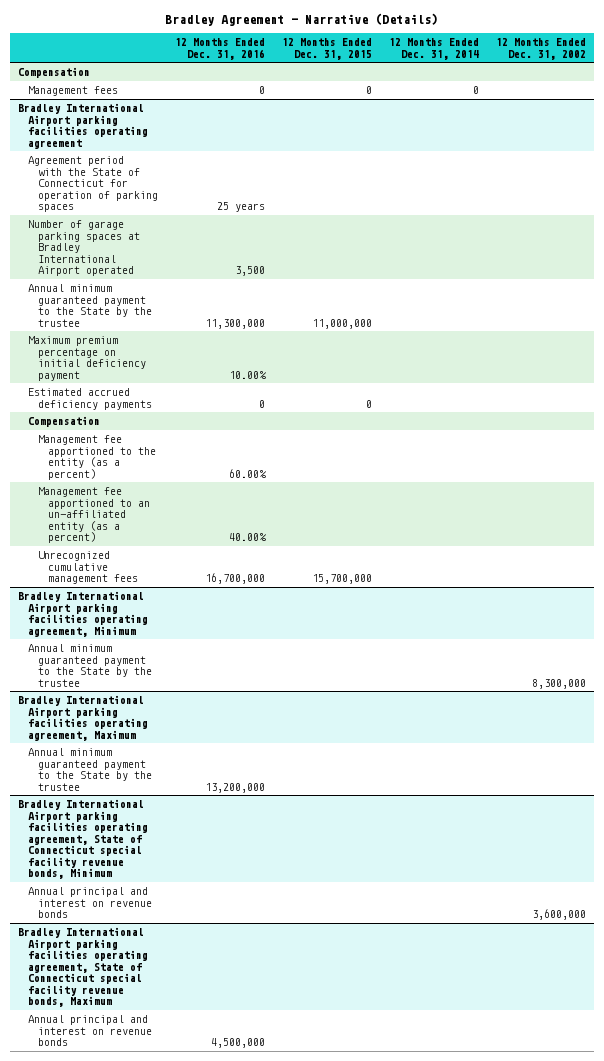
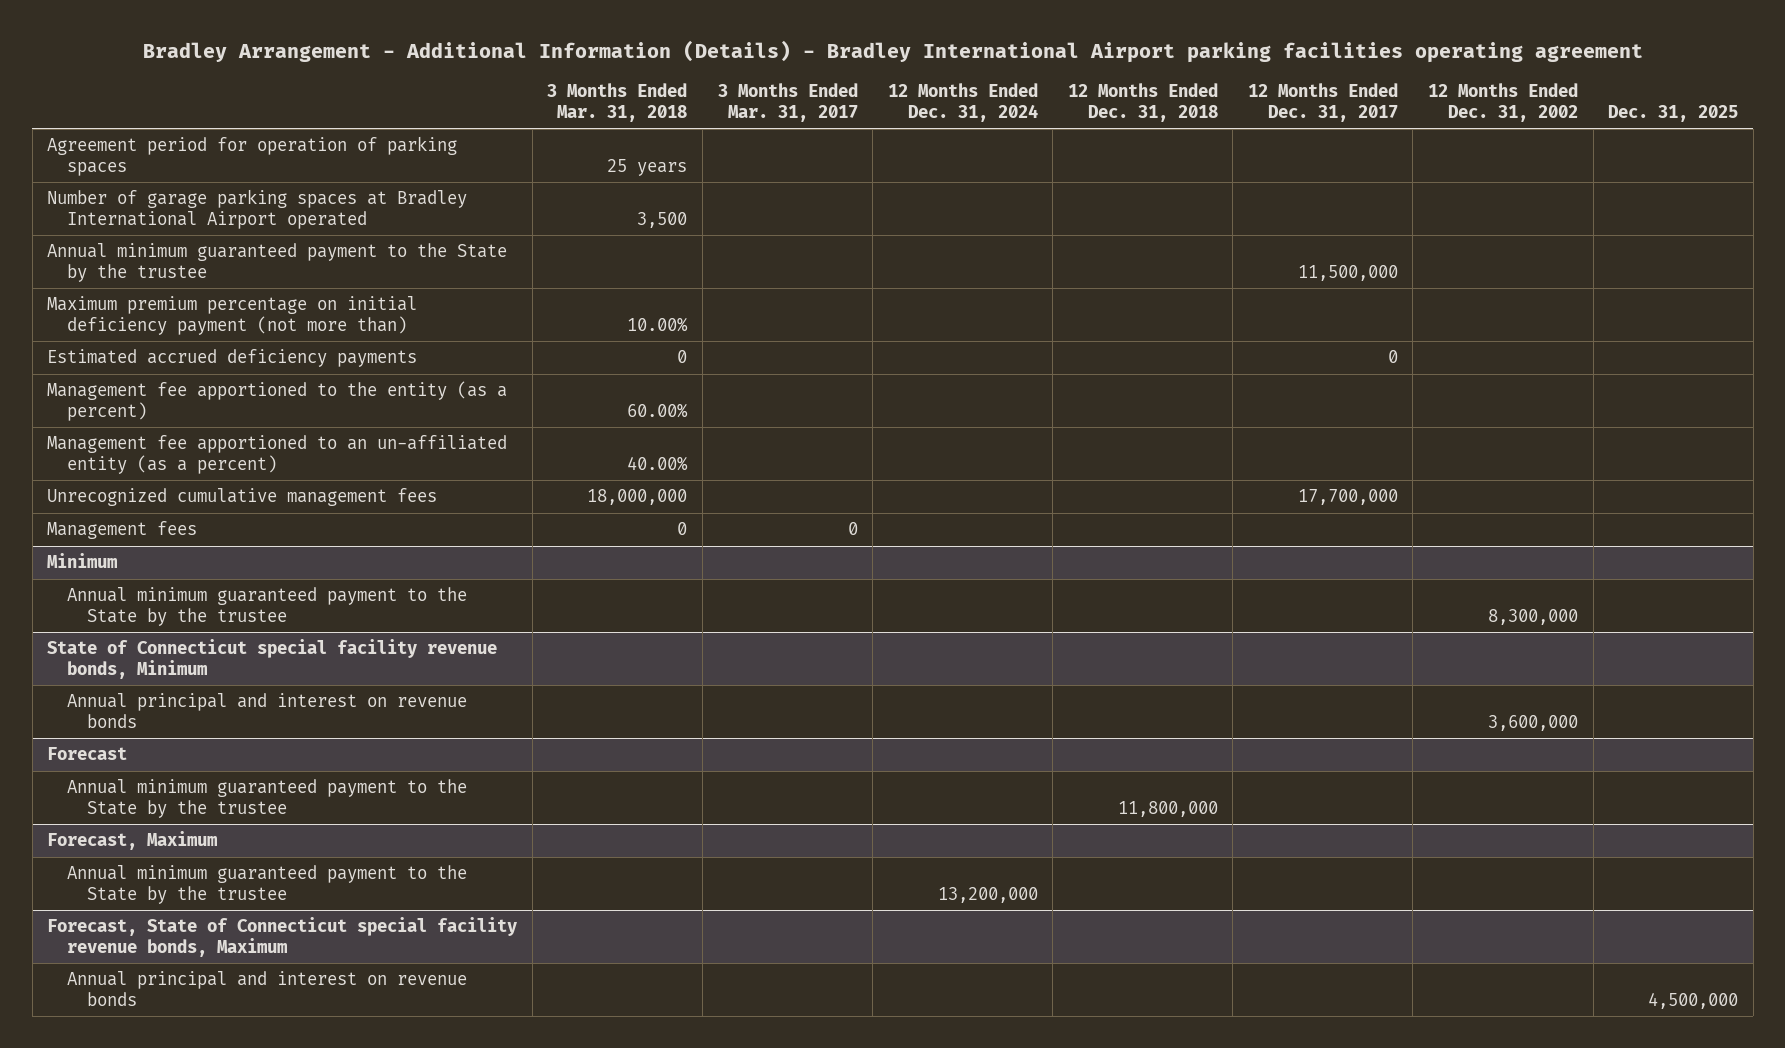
- Bradley Agreement - Narrative (Details)
+ Bradley Arrangement - Additional Information (Details) - Bradley International Airport parking facilities operating agreement
- | 12 Months Ended Dec. 31, 2016 | 12 Months Ended Dec. 31, 2015 | 12 Months Ended Dec. 31, 2014 | 12 Months Ended Dec. 31, 2002
+ | 3 Months Ended Mar. 31, 2018 | 3 Months Ended Mar. 31, 2017 | 12 Months Ended Dec. 31, 2024 | 12 Months Ended Dec. 31, 2018 | 12 Months Ended Dec. 31, 2017 | 12 Months Ended Dec. 31, 2002 | Dec. 31, 2025
- Compensation
+ Agreement period for operation of parking spaces | 25 years | | | | | |
+ Number of garage parking spaces at Bradley International Airport operated | 3,500 | | | | | |
+ Annual minimum guaranteed payment to the State by the trustee | | | | | 11,500,000 | |
+ Maximum premium percentage on initial deficiency payment (not more than) | 10.00% | | | | | |
+ Estimated accrued deficiency payments | 0 | | | | 0 | |
+ Management fee apportioned to the entity (as a percent) | 60.00% | | | | | |
+ Management fee apportioned to an un-affiliated entity (as a percent) | 40.00% | | | | | |
+ Unrecognized cumulative management fees | 18,000,000 | | | | 17,700,000 | |
- Bradley International Airport parking facilities operating agreement
- Agreement period with the State of Connecticut for operation of parking spaces | 25 years | | |
- Number of garage parking spaces at Bradley International Airport operated | 3,500 | | |
- Annual minimum guaranteed payment to the State by the trustee | 11,300,000 | 11,000,000 | |
- Maximum premium percentage on initial deficiency payment | 10.00% | | |
- Estimated accrued deficiency payments | 0 | 0 | |
- Compensation
- Management fee apportioned to the entity (as a percent) | 60.00% | | |
- Management fee apportioned to an un-affiliated entity (as a percent) | 40.00% | | |
- Unrecognized cumulative management fees | 16,700,000 | 15,700,000 | |
- Bradley International Airport parking facilities operating agreement, Minimum
+ Minimum
- Bradley International Airport parking facilities operating agreement, Maximum
- Annual minimum guaranteed payment to the State by the trustee | 13,200,000 | | |
- Bradley International Airport parking facilities operating agreement, State of Connecticut special facility revenue bonds, Minimum
+ State of Connecticut special facility revenue bonds, Minimum
- Bradley International Airport parking facilities operating agreement, State of Connecticut special facility revenue bonds, Maximum
+ Forecast
+ Annual minimum guaranteed payment to the State by the trustee | | | | 11,800,000 | | |
+ Forecast, Maximum
+ Annual minimum guaranteed payment to the State by the trustee | | | 13,200,000 | | | |
+ Forecast, State of Connecticut special facility revenue bonds, Maximum

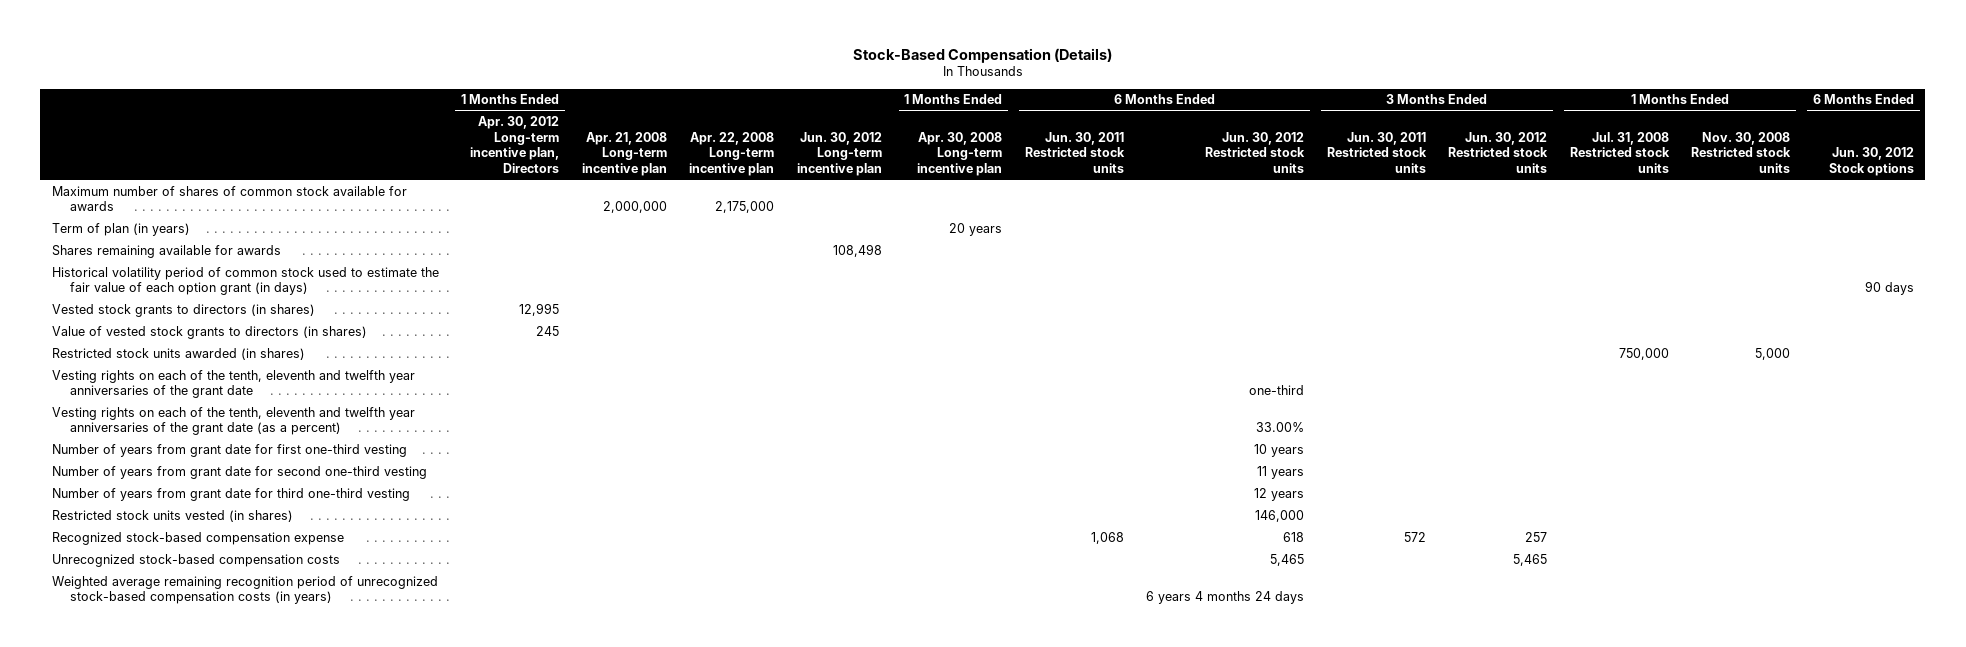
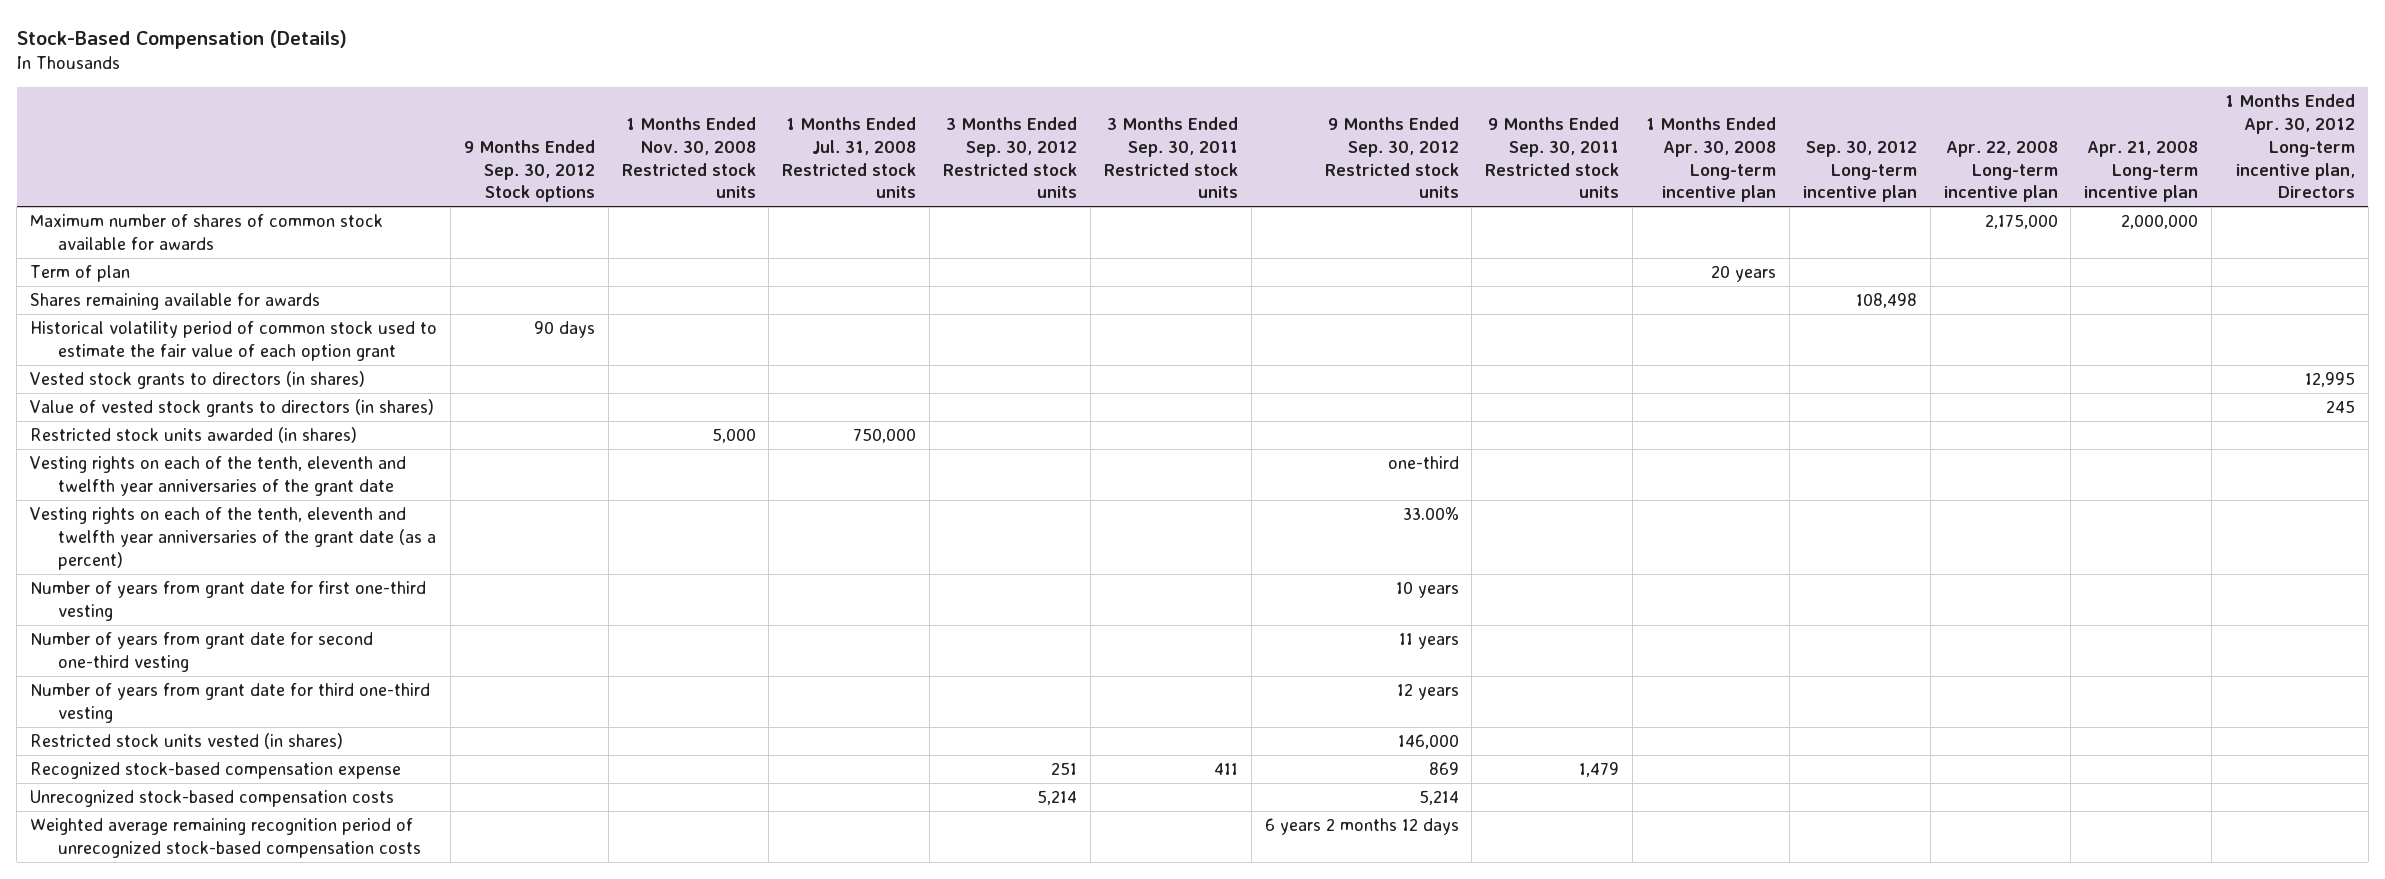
- | 1 Months Ended Apr. 30, 2012 Long-term incentive plan, Directors | Apr. 21, 2008 Long-term incentive plan | Apr. 22, 2008 Long-term incentive plan | Jun. 30, 2012 Long-term incentive plan | 1 Months Ended Apr. 30, 2008 Long-term incentive plan | 6 Months Ended Jun. 30, 2011 Restricted stock units | 6 Months Ended Jun. 30, 2012 Restricted stock units | 3 Months Ended Jun. 30, 2011 Restricted stock units | 3 Months Ended Jun. 30, 2012 Restricted stock units | 1 Months Ended Jul. 31, 2008 Restricted stock units | 1 Months Ended Nov. 30, 2008 Restricted stock units | 6 Months Ended Jun. 30, 2012 Stock options
+ | 9 Months Ended Sep. 30, 2012 Stock options | 1 Months Ended Nov. 30, 2008 Restricted stock units | 1 Months Ended Jul. 31, 2008 Restricted stock units | 3 Months Ended Sep. 30, 2012 Restricted stock units | 3 Months Ended Sep. 30, 2011 Restricted stock units | 9 Months Ended Sep. 30, 2012 Restricted stock units | 9 Months Ended Sep. 30, 2011 Restricted stock units | 1 Months Ended Apr. 30, 2008 Long-term incentive plan | Sep. 30, 2012 Long-term incentive plan | Apr. 22, 2008 Long-term incentive plan | Apr. 21, 2008 Long-term incentive plan | 1 Months Ended Apr. 30, 2012 Long-term incentive plan, Directors
- Term of plan (in years) | | | | | 20 years | | | | | | |
+ Term of plan | | | | | | | | 20 years | | | |
- Historical volatility period of common stock used to estimate the fair value of each option grant (in days) | | | | | | | | | | | | 90 days
+ Historical volatility period of common stock used to estimate the fair value of each option grant | 90 days | | | | | | | | | | |
- Weighted average remaining recognition period of unrecognized stock-based compensation costs (in years) | | | | | | | 6 years 4 months 24 days | | | | |
+ Weighted average remaining recognition period of unrecognized stock-based compensation costs | | | | | | 6 years 2 months 12 days | | | | | |

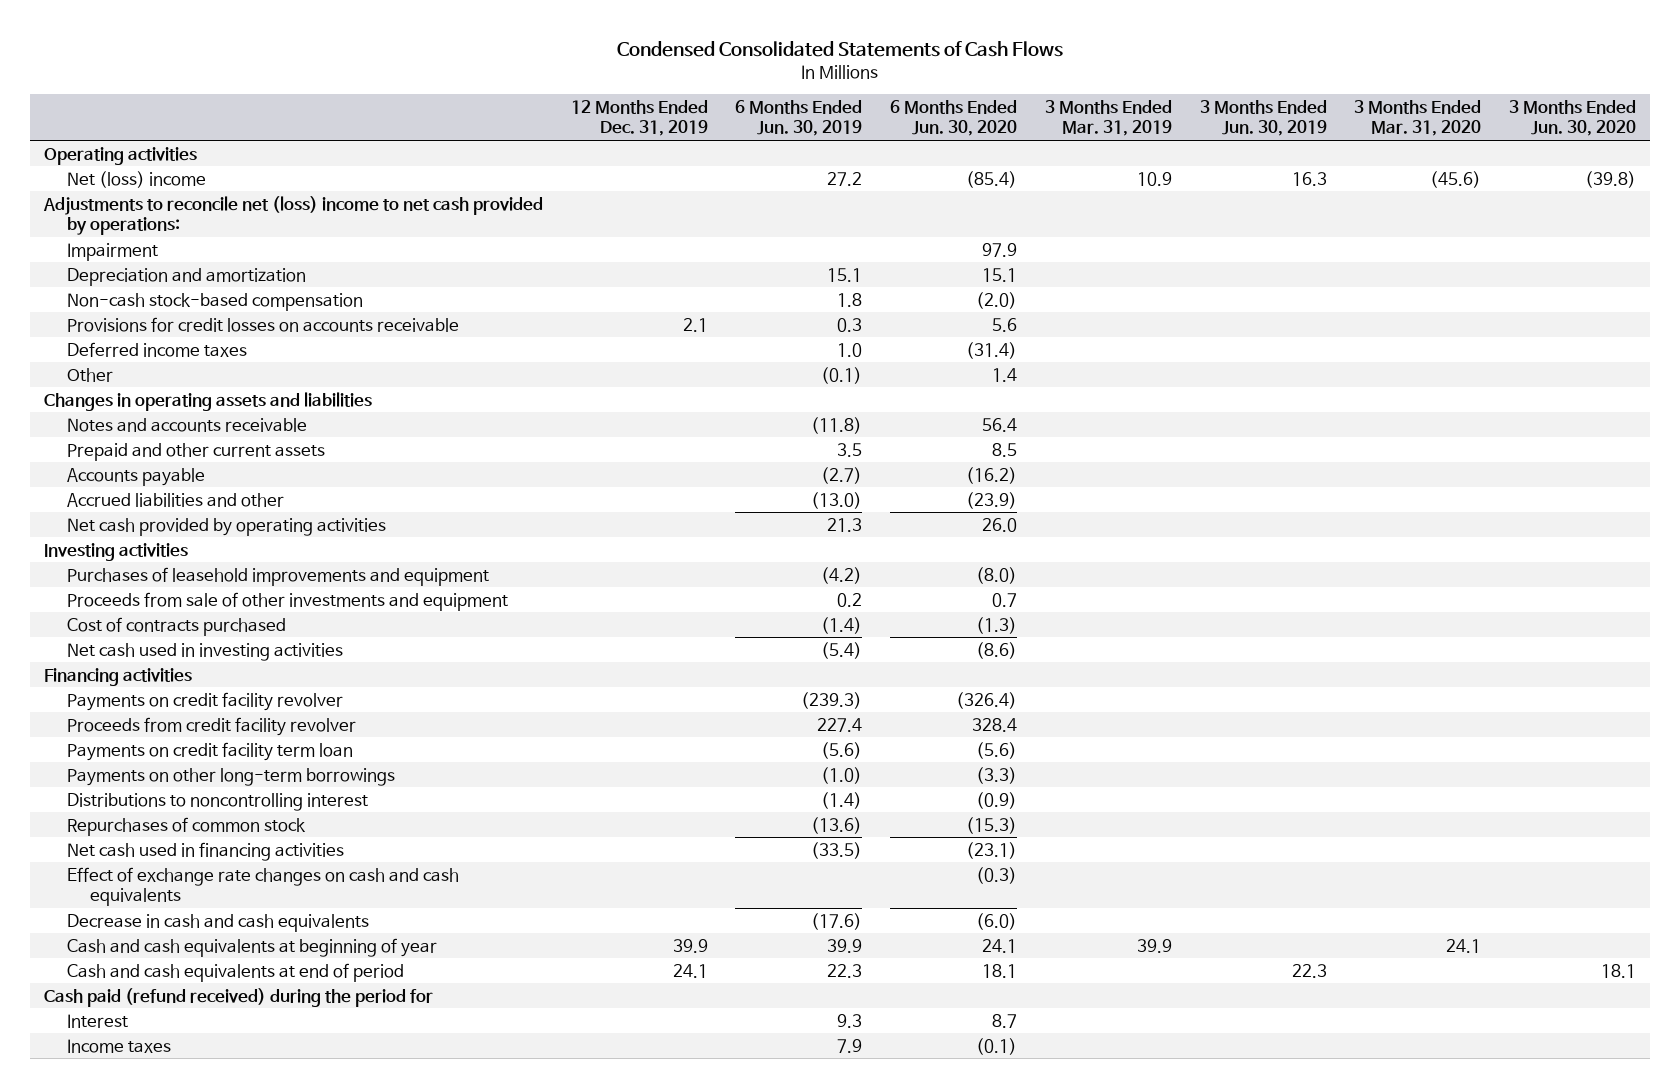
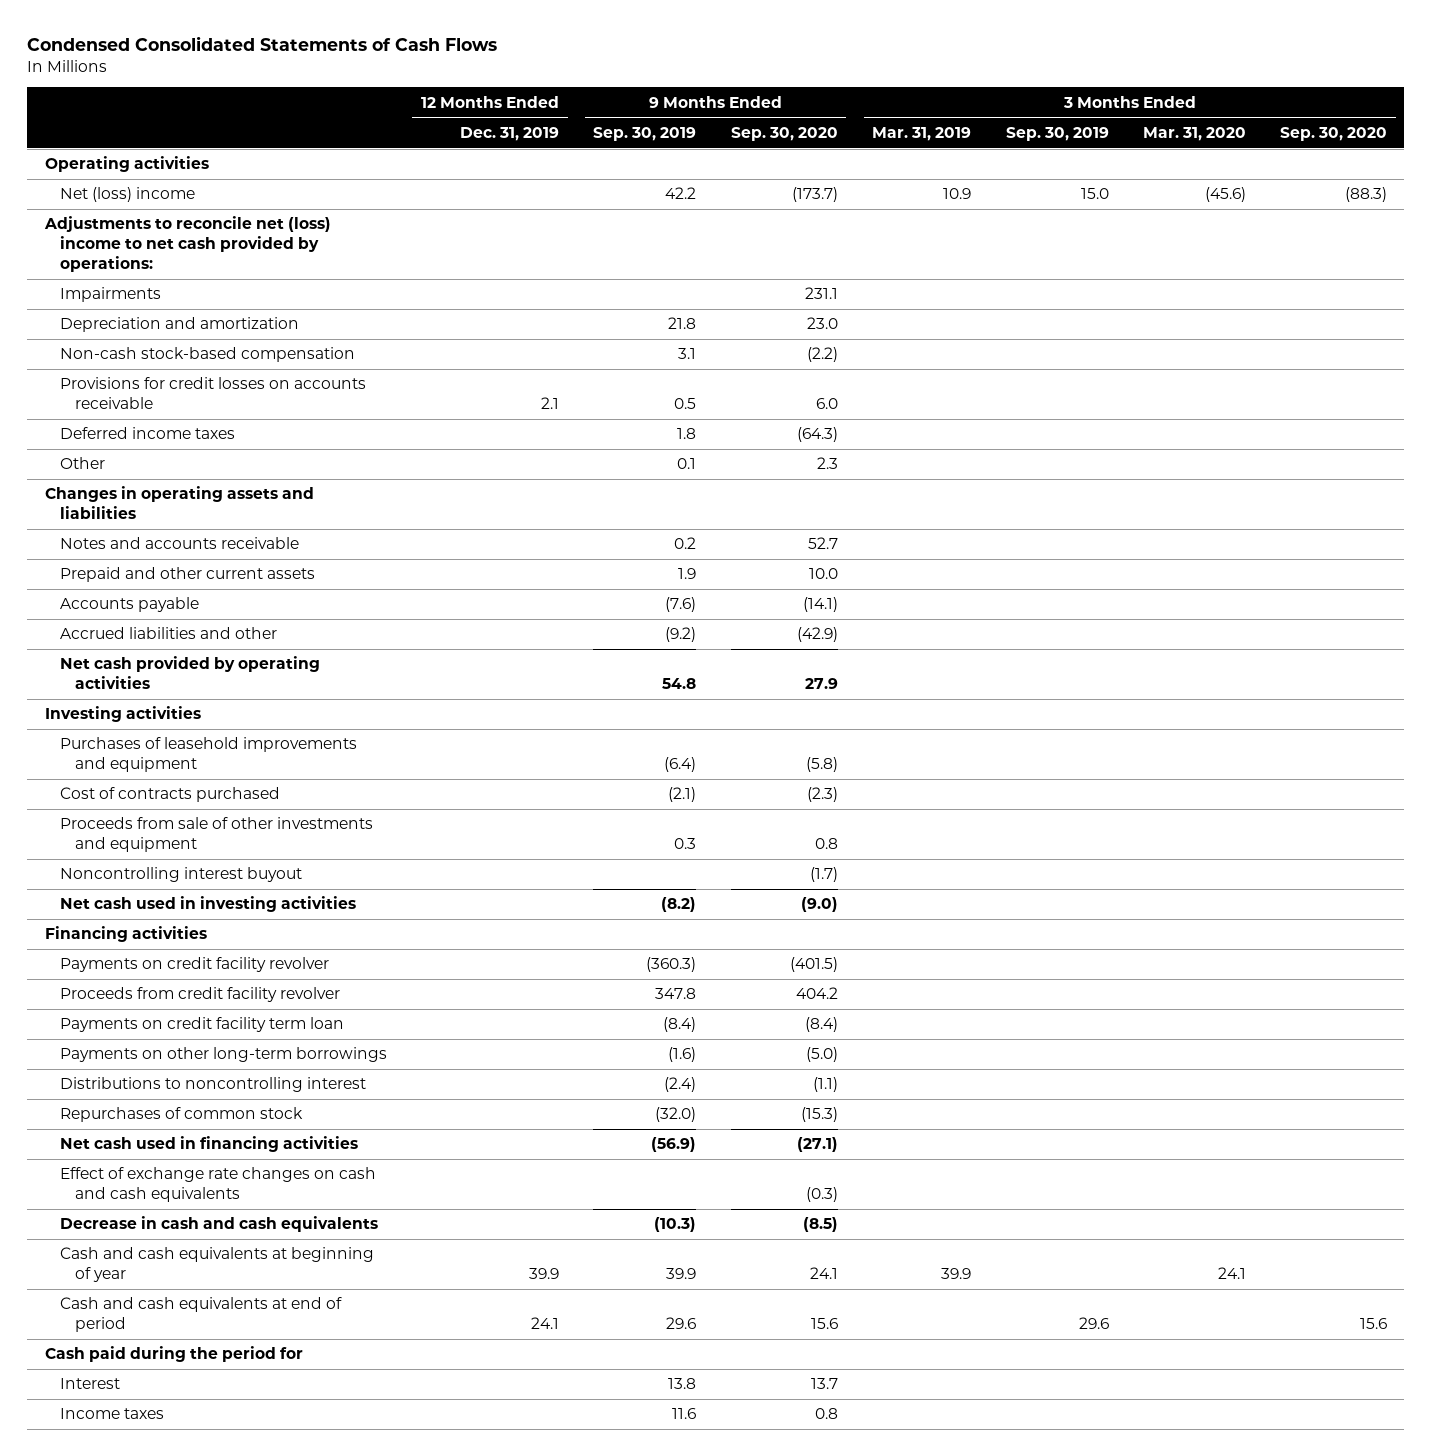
- | 12 Months Ended Dec. 31, 2019 | 6 Months Ended Jun. 30, 2019 | 6 Months Ended Jun. 30, 2020 | 3 Months Ended Mar. 31, 2019 | 3 Months Ended Jun. 30, 2019 | 3 Months Ended Mar. 31, 2020 | 3 Months Ended Jun. 30, 2020
+ | 12 Months Ended Dec. 31, 2019 | 9 Months Ended Sep. 30, 2019 | 9 Months Ended Sep. 30, 2020 | 3 Months Ended Mar. 31, 2019 | 3 Months Ended Sep. 30, 2019 | 3 Months Ended Mar. 31, 2020 | 3 Months Ended Sep. 30, 2020
- Impairment | | | 97.9 | | | |
+ Impairments | | | 231.1 | | | |
moved down: Proceeds from sale of other investments and equipment | | 0.3 | 0.8 | | | |
+ Noncontrolling interest buyout | | | (1.7) | | | |
- Cash paid (refund received) during the period for
+ Cash paid during the period for

